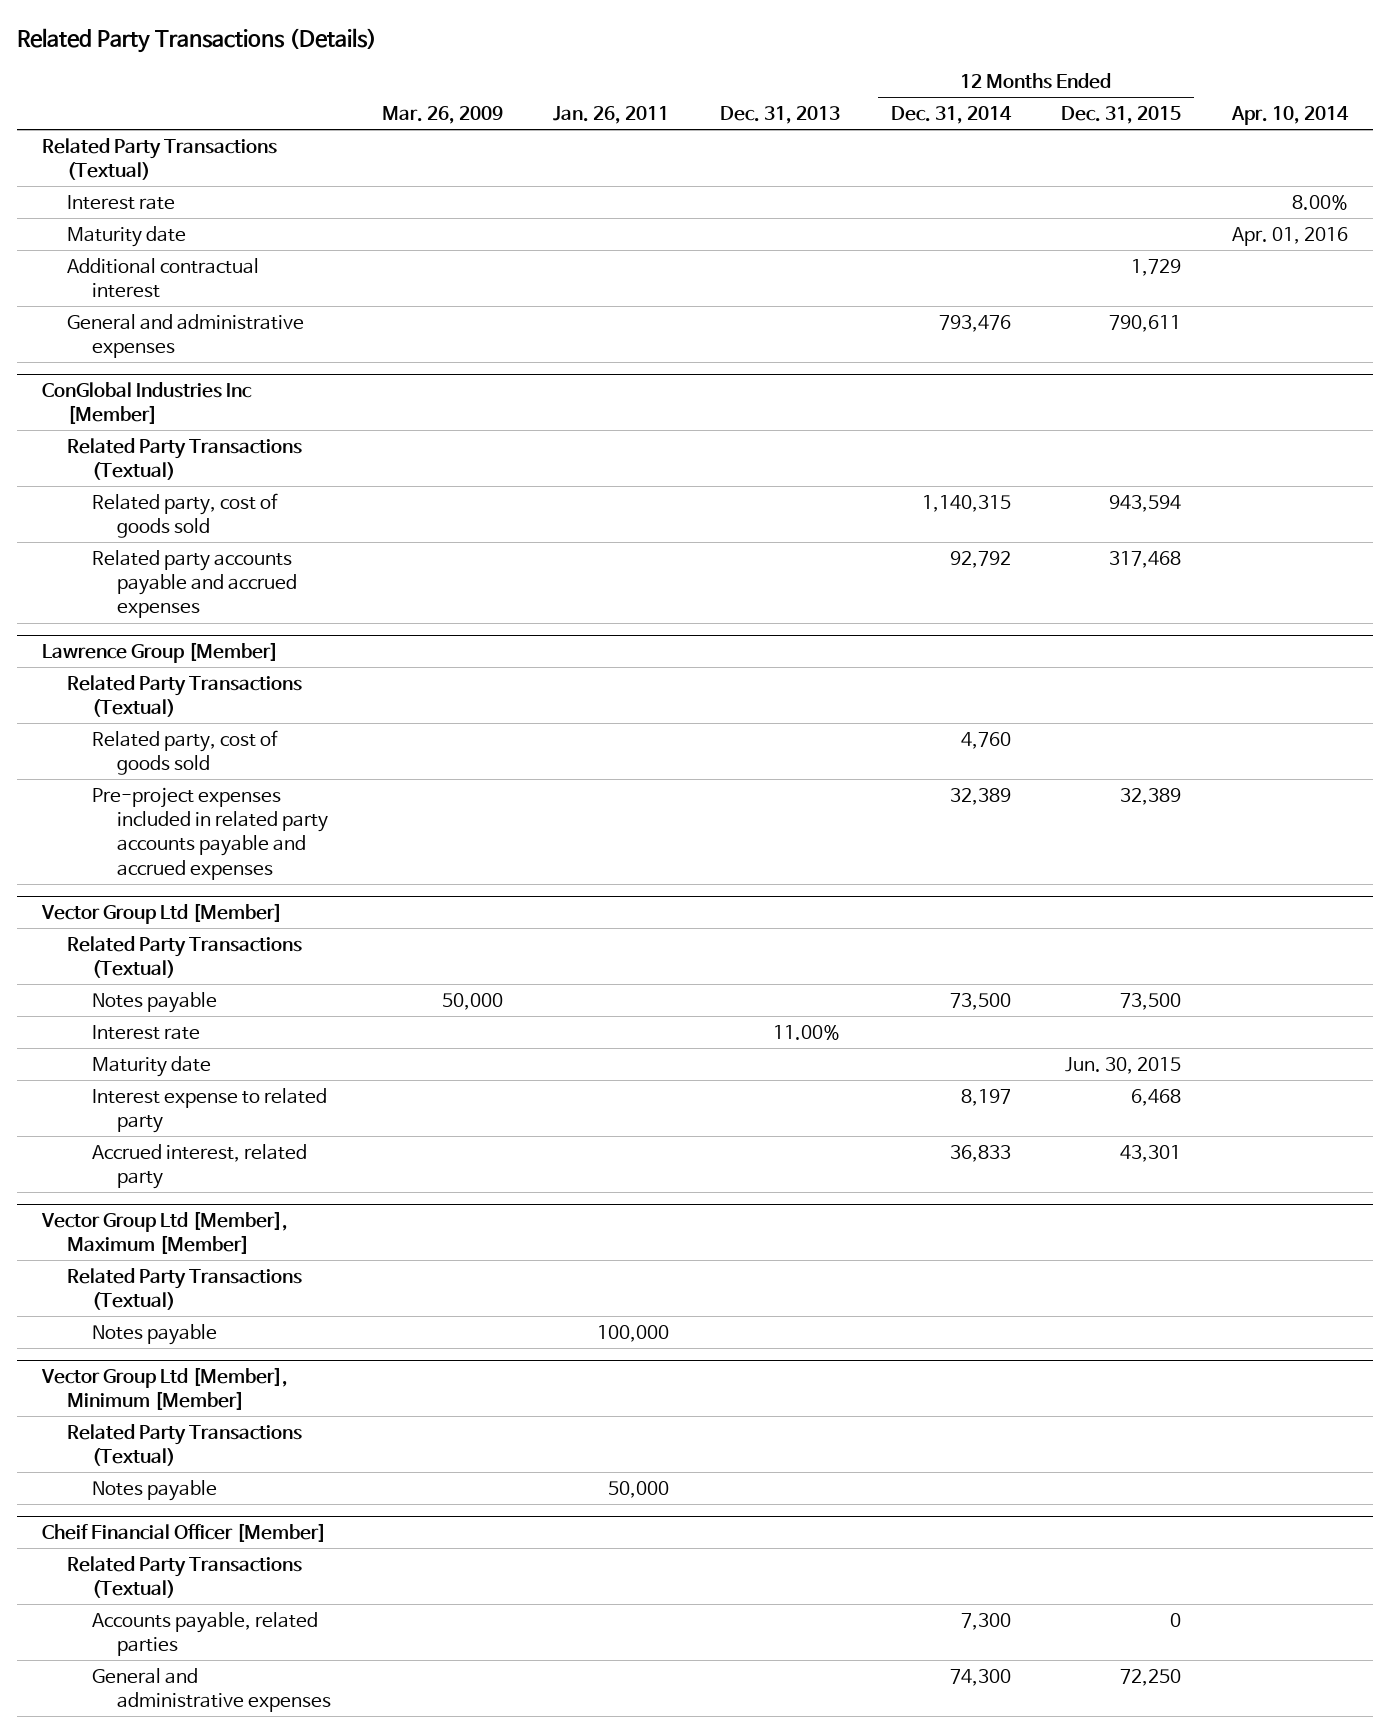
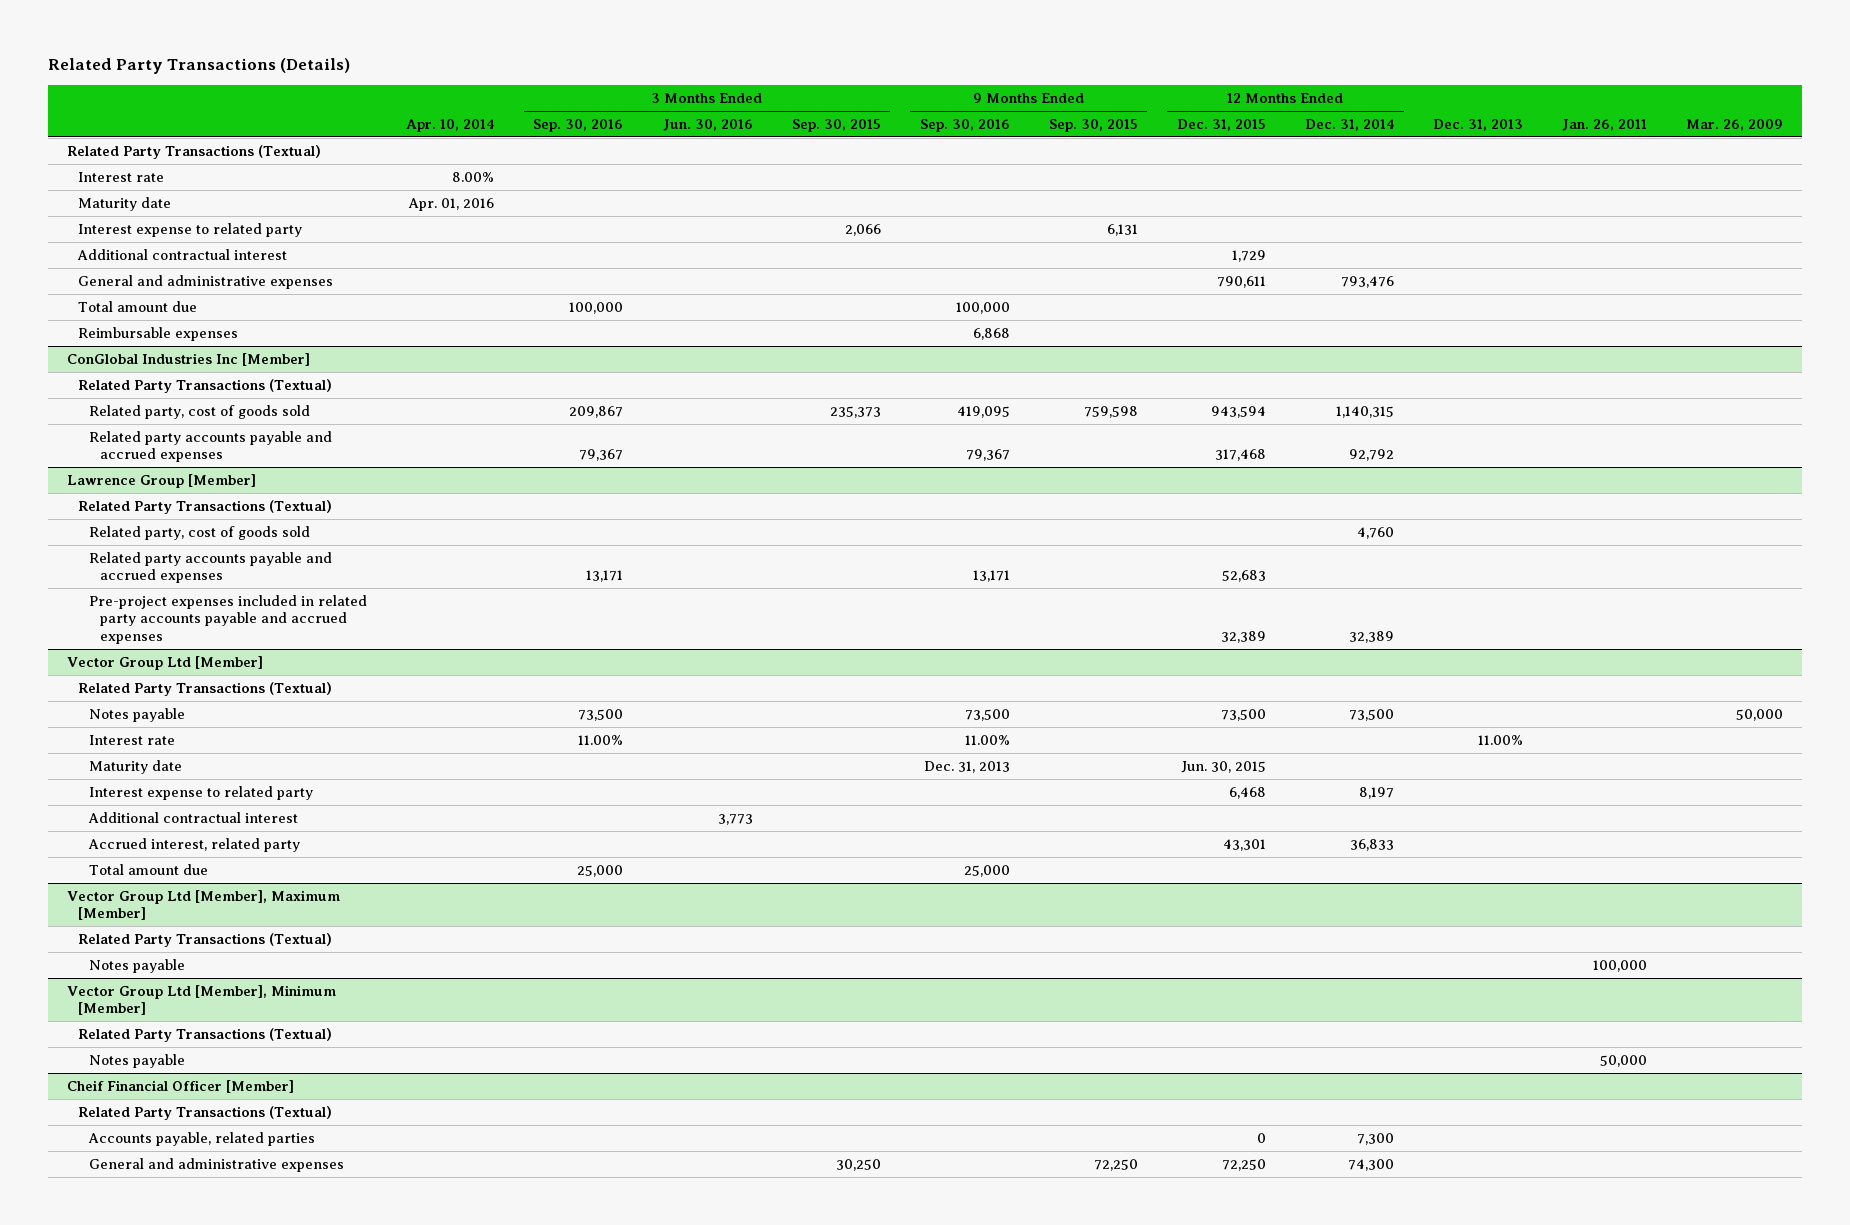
- | Mar. 26, 2009 | Jan. 26, 2011 | Dec. 31, 2013 | 12 Months Ended Dec. 31, 2014 | 12 Months Ended Dec. 31, 2015 | Apr. 10, 2014
+ | Apr. 10, 2014 | 3 Months Ended Sep. 30, 2016 | 3 Months Ended Jun. 30, 2016 | 3 Months Ended Sep. 30, 2015 | 9 Months Ended Sep. 30, 2016 | 9 Months Ended Sep. 30, 2015 | 12 Months Ended Dec. 31, 2015 | 12 Months Ended Dec. 31, 2014 | Dec. 31, 2013 | Jan. 26, 2011 | Mar. 26, 2009
+ Interest expense to related party | | | | 2,066 | | 6,131 | | | | |
+ Total amount due | | 100,000 | | | 100,000 | | | | | |
+ Reimbursable expenses | | | | | 6,868 | | | | | |
@ Lawrence Group [Member]
+ Related party accounts payable and accrued expenses | | 13,171 | | | 13,171 | | 52,683 | | | |
@ Vector Group Ltd [Member]
+ Additional contractual interest | | | 3,773 | | | | | | | |
+ Total amount due | | 25,000 | | | 25,000 | | | | | |

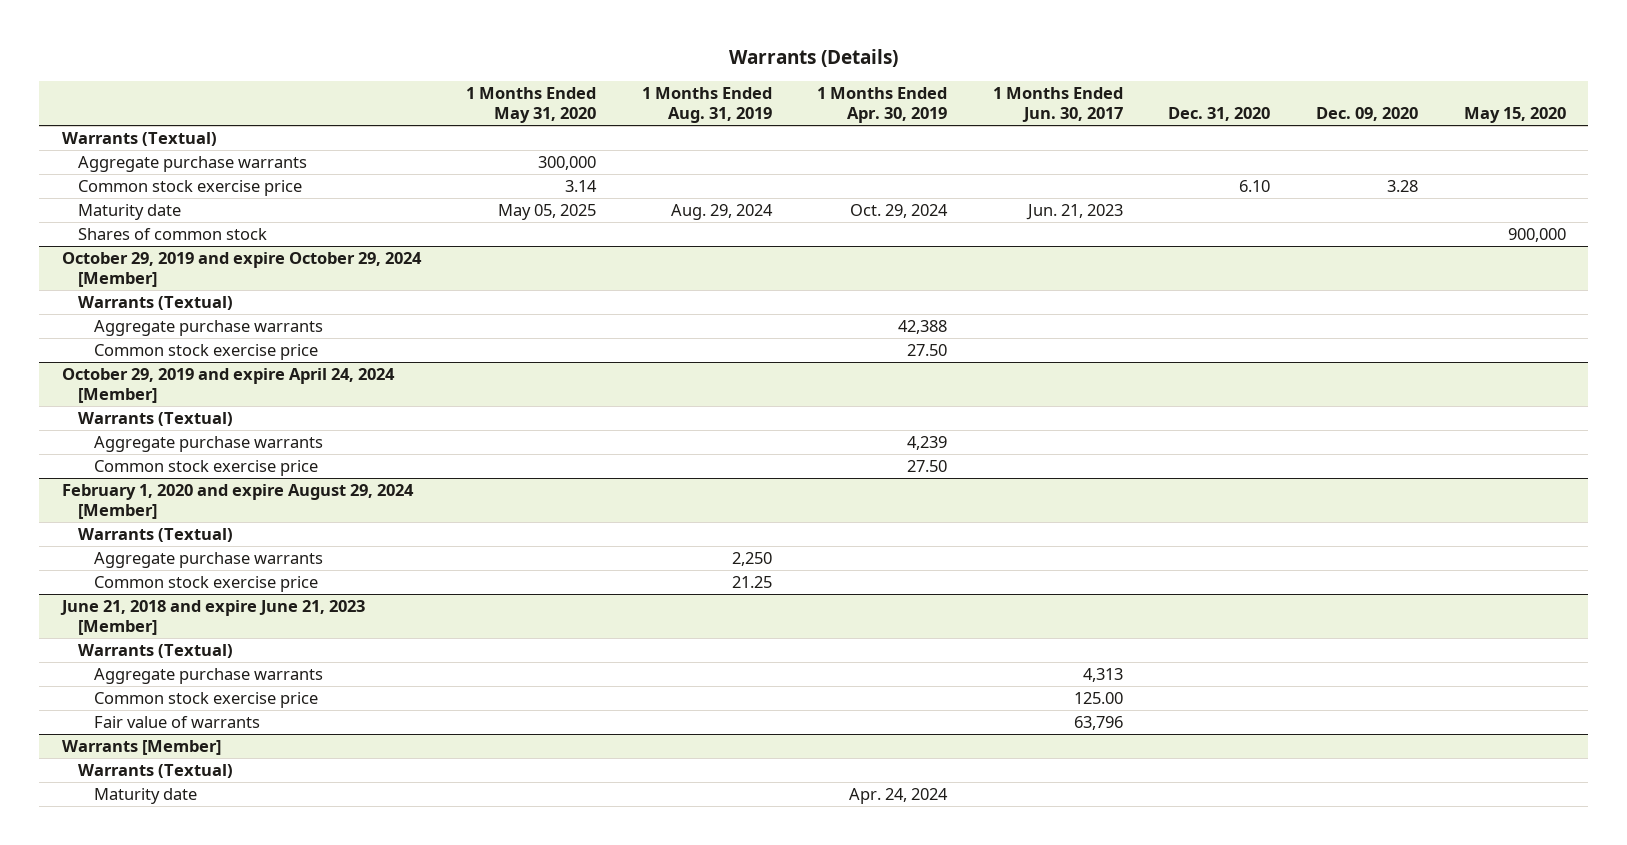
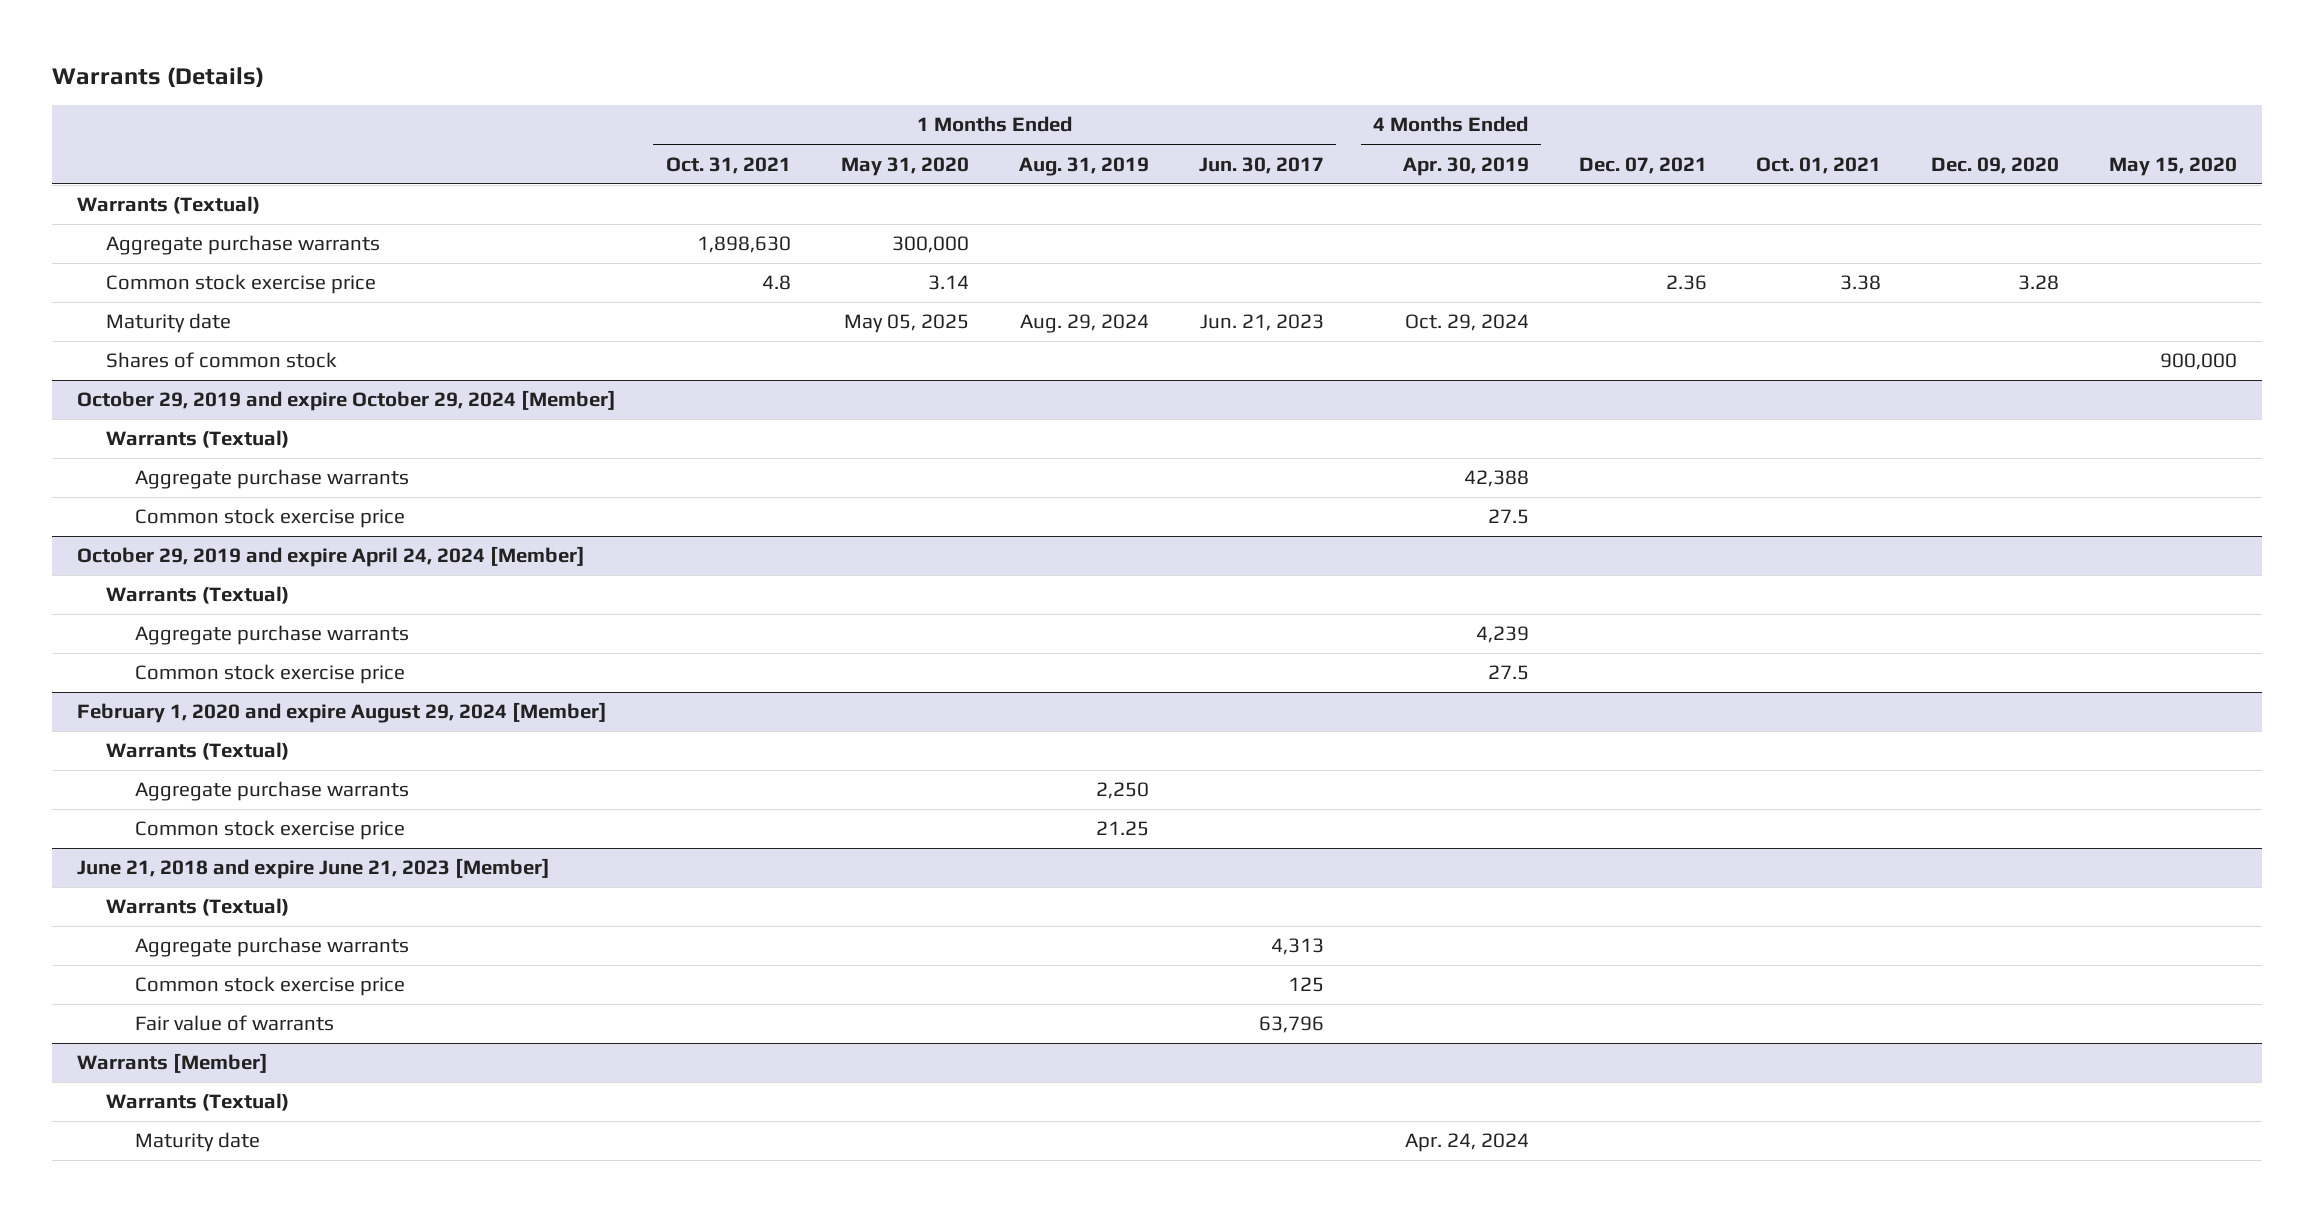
- | 1 Months Ended May 31, 2020 | 1 Months Ended Aug. 31, 2019 | 1 Months Ended Apr. 30, 2019 | 1 Months Ended Jun. 30, 2017 | Dec. 31, 2020 | Dec. 09, 2020 | May 15, 2020
+ | 1 Months Ended Oct. 31, 2021 | 1 Months Ended May 31, 2020 | 1 Months Ended Aug. 31, 2019 | 1 Months Ended Jun. 30, 2017 | 4 Months Ended Apr. 30, 2019 | Dec. 07, 2021 | Oct. 01, 2021 | Dec. 09, 2020 | May 15, 2020
@ June 21, 2018 and expire June 21, 2023 [Member]
- Common stock exercise price | | | | 125.00 | | |
+ Common stock exercise price | | | | 125 | | | | |

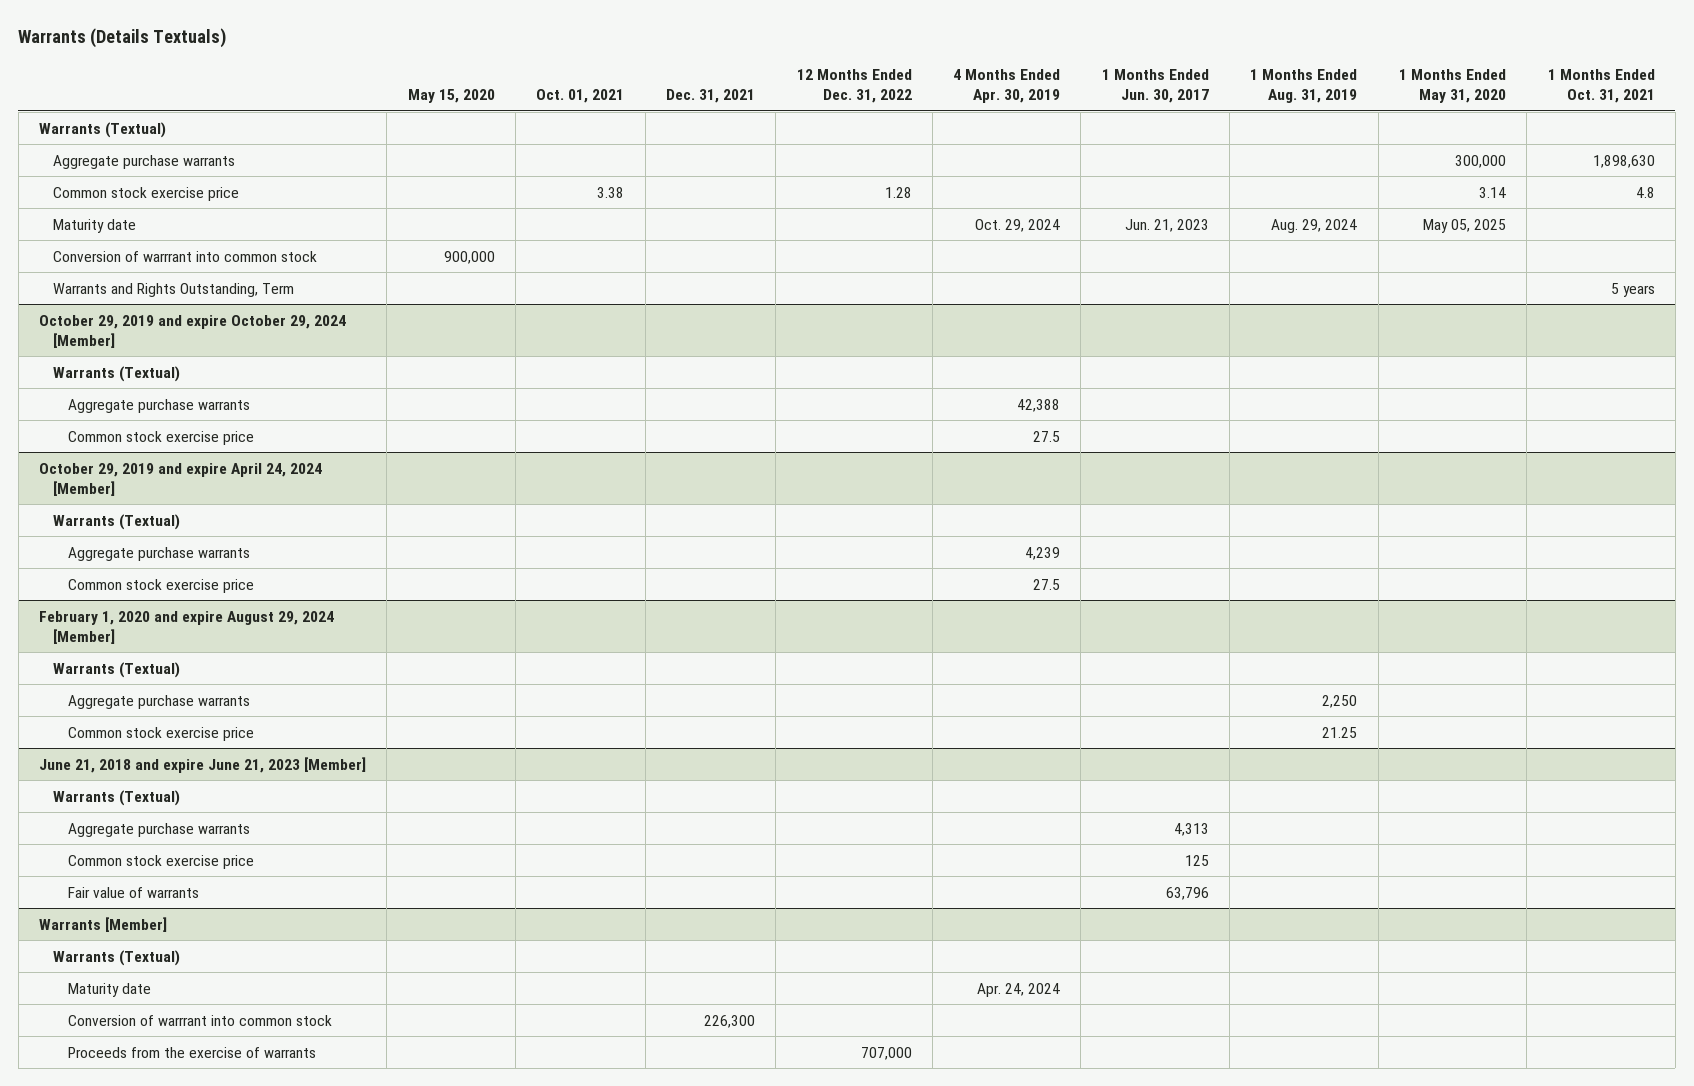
- Warrants (Details)
+ Warrants (Details Textuals)
- | 1 Months Ended Oct. 31, 2021 | 1 Months Ended May 31, 2020 | 1 Months Ended Aug. 31, 2019 | 1 Months Ended Jun. 30, 2017 | 4 Months Ended Apr. 30, 2019 | Dec. 07, 2021 | Oct. 01, 2021 | Dec. 09, 2020 | May 15, 2020
+ | May 15, 2020 | Oct. 01, 2021 | Dec. 31, 2021 | 12 Months Ended Dec. 31, 2022 | 4 Months Ended Apr. 30, 2019 | 1 Months Ended Jun. 30, 2017 | 1 Months Ended Aug. 31, 2019 | 1 Months Ended May 31, 2020 | 1 Months Ended Oct. 31, 2021
- Shares of common stock | | | | | | | | | 900,000
+ Conversion of warrrant into common stock | 900,000 | | | | | | | |
+ Warrants and Rights Outstanding, Term | | | | | | | | | 5 years
@ Warrants [Member]
+ Conversion of warrrant into common stock | | | 226,300 | | | | | |
+ Proceeds from the exercise of warrants | | | | 707,000 | | | | |

